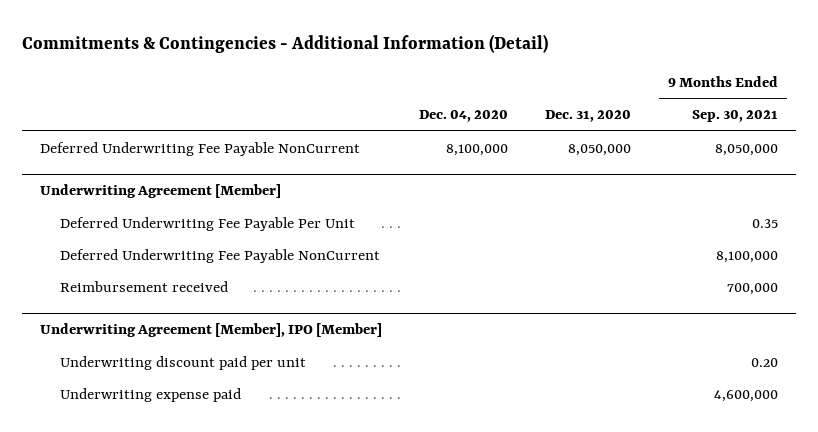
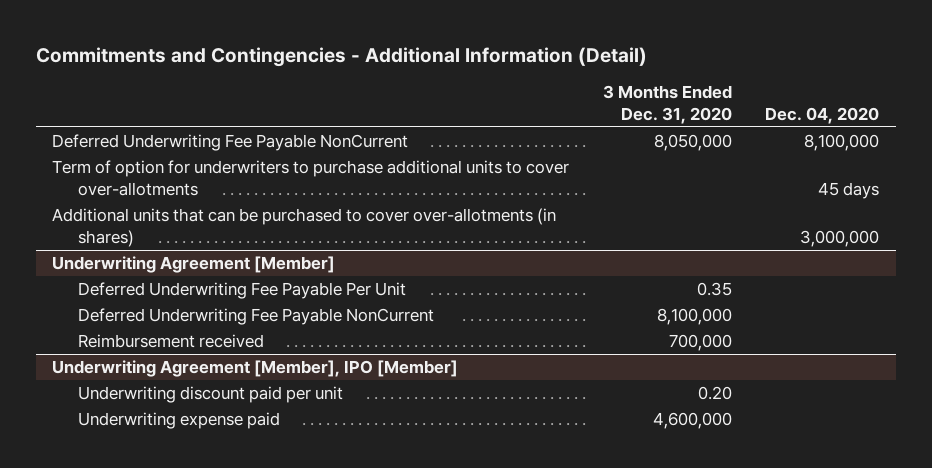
- Commitments & Contingencies - Additional Information (Detail)
+ Commitments and Contingencies - Additional Information (Detail)
- | Dec. 04, 2020 | Dec. 31, 2020 | 9 Months Ended Sep. 30, 2021
+ | 3 Months Ended Dec. 31, 2020 | Dec. 04, 2020
+ Term of option for underwriters to purchase additional units to cover over-allotments | | 45 days
+ Additional units that can be purchased to cover over-allotments (in shares) | | 3,000,000

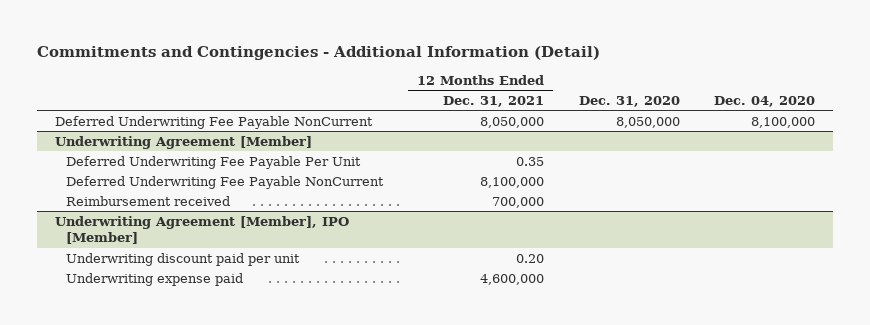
- | 3 Months Ended Dec. 31, 2020 | Dec. 04, 2020
+ | 12 Months Ended Dec. 31, 2021 | Dec. 31, 2020 | Dec. 04, 2020
- Term of option for underwriters to purchase additional units to cover over-allotments | | 45 days
- Additional units that can be purchased to cover over-allotments (in shares) | | 3,000,000

